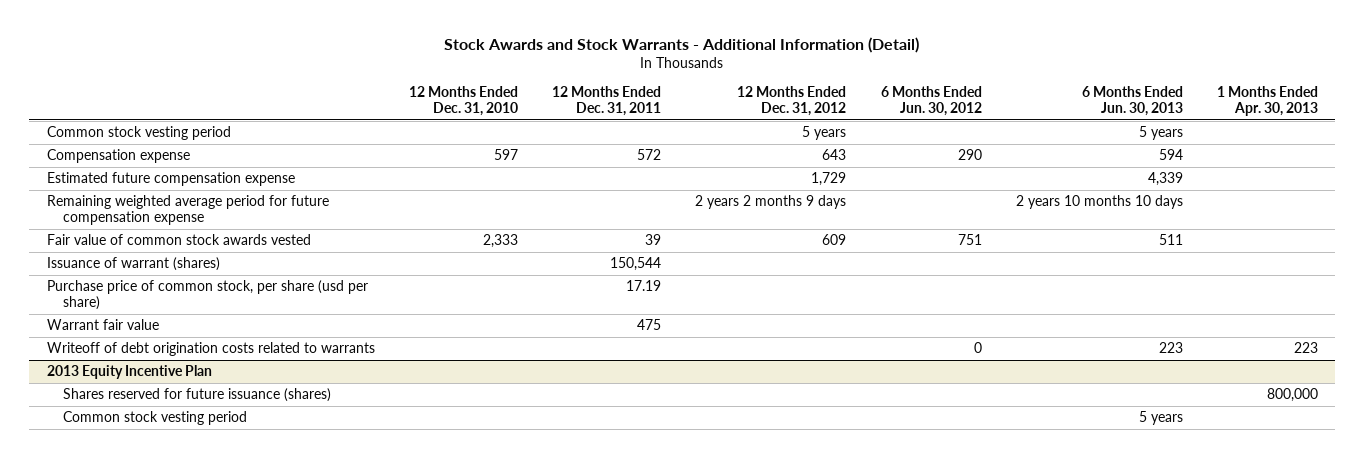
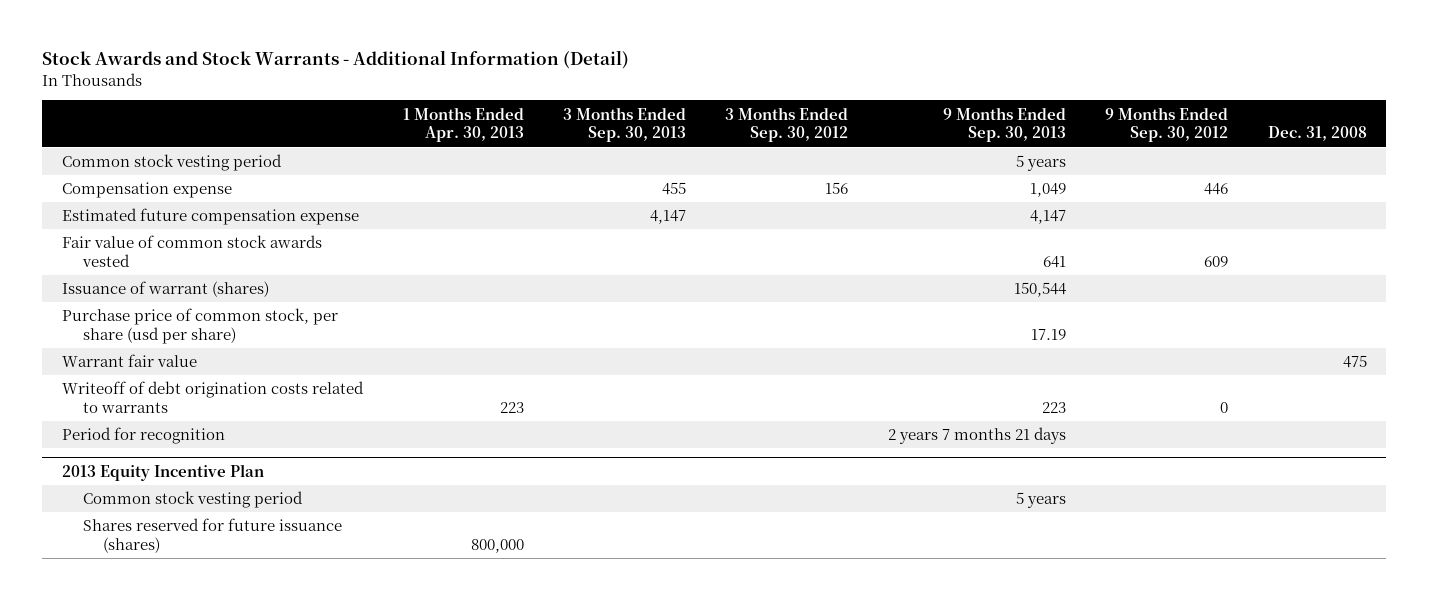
- | 12 Months Ended Dec. 31, 2010 | 12 Months Ended Dec. 31, 2011 | 12 Months Ended Dec. 31, 2012 | 6 Months Ended Jun. 30, 2012 | 6 Months Ended Jun. 30, 2013 | 1 Months Ended Apr. 30, 2013
+ | 1 Months Ended Apr. 30, 2013 | 3 Months Ended Sep. 30, 2013 | 3 Months Ended Sep. 30, 2012 | 9 Months Ended Sep. 30, 2013 | 9 Months Ended Sep. 30, 2012 | Dec. 31, 2008
- Remaining weighted average period for future compensation expense | | | 2 years 2 months 9 days | | 2 years 10 months 10 days |
+ Period for recognition | | | | 2 years 7 months 21 days | |
@ 2013 Equity Incentive Plan
moved down: Shares reserved for future issuance (shares) | 800,000 | | | | |

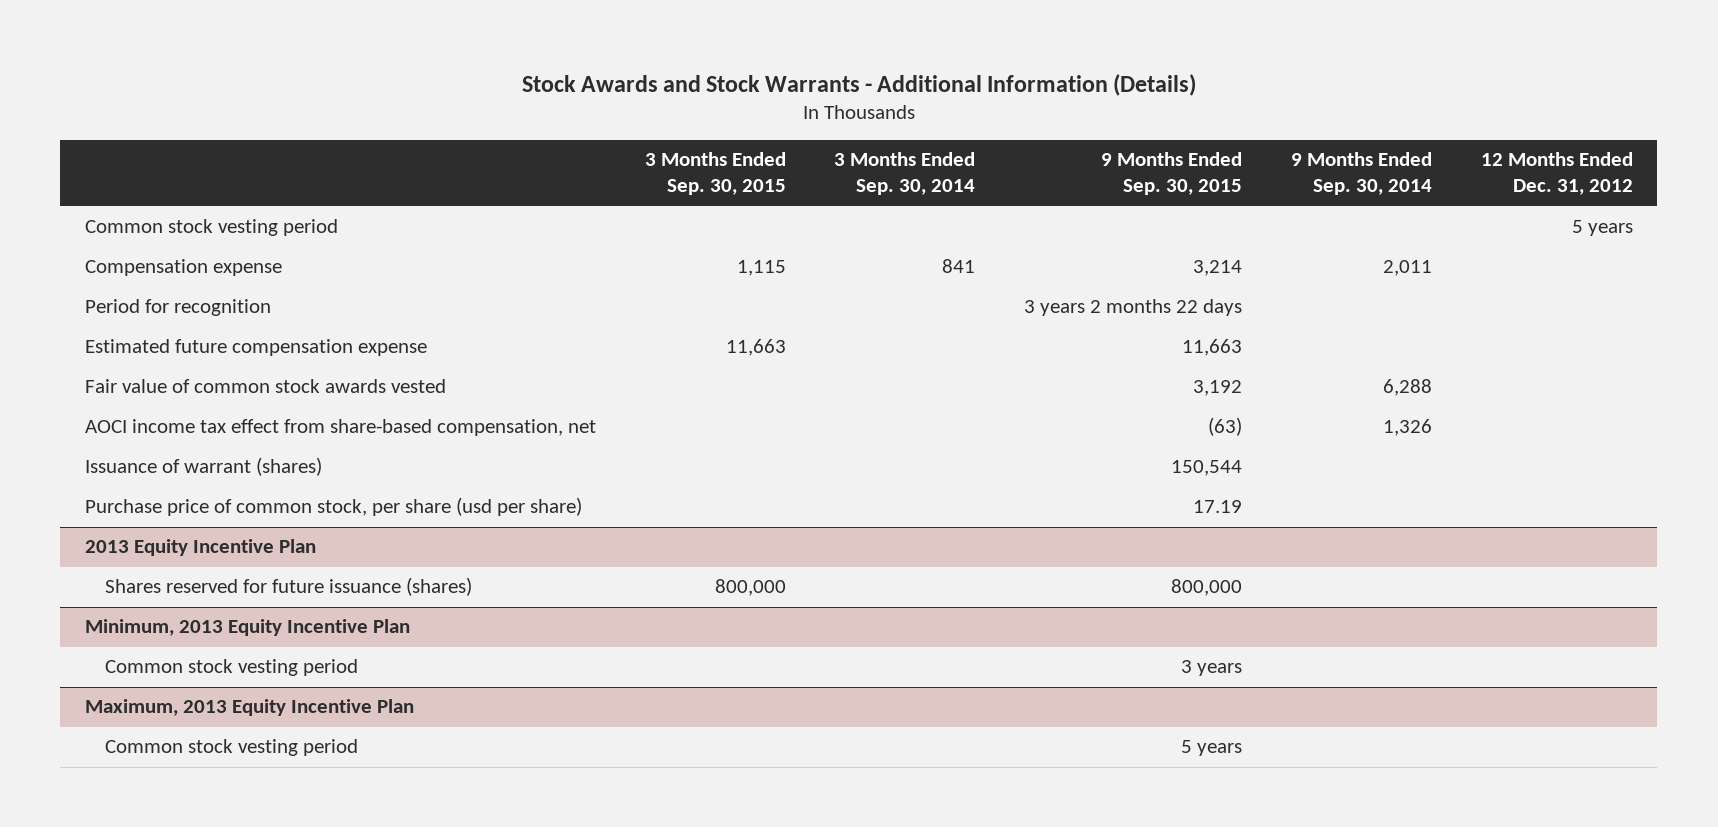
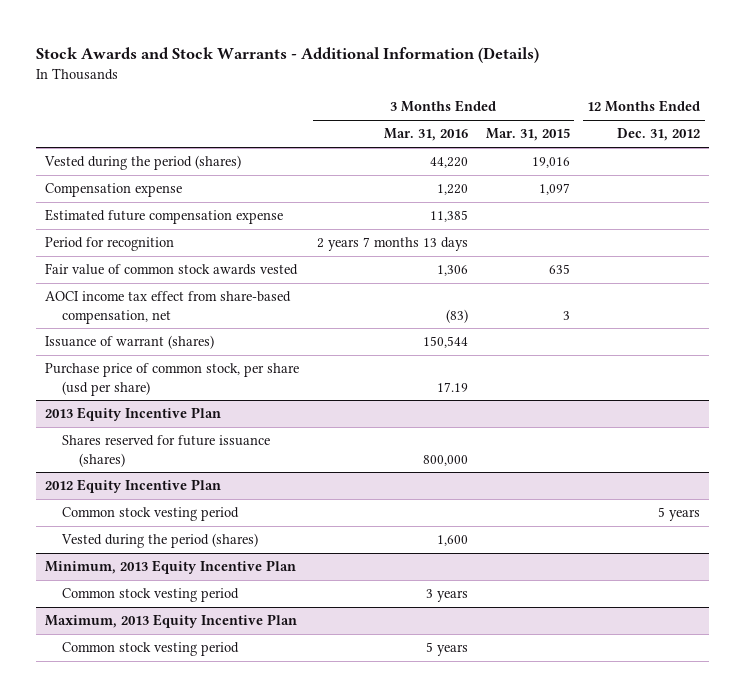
- | 3 Months Ended Sep. 30, 2015 | 3 Months Ended Sep. 30, 2014 | 9 Months Ended Sep. 30, 2015 | 9 Months Ended Sep. 30, 2014 | 12 Months Ended Dec. 31, 2012
+ | 3 Months Ended Mar. 31, 2016 | 3 Months Ended Mar. 31, 2015 | 12 Months Ended Dec. 31, 2012
- Common stock vesting period | | | | | 5 years
+ Vested during the period (shares) | 44,220 | 19,016 |
moved down: Period for recognition | 2 years 7 months 13 days | |
+ 2012 Equity Incentive Plan
+ Common stock vesting period | | | 5 years
+ Vested during the period (shares) | 1,600 | |

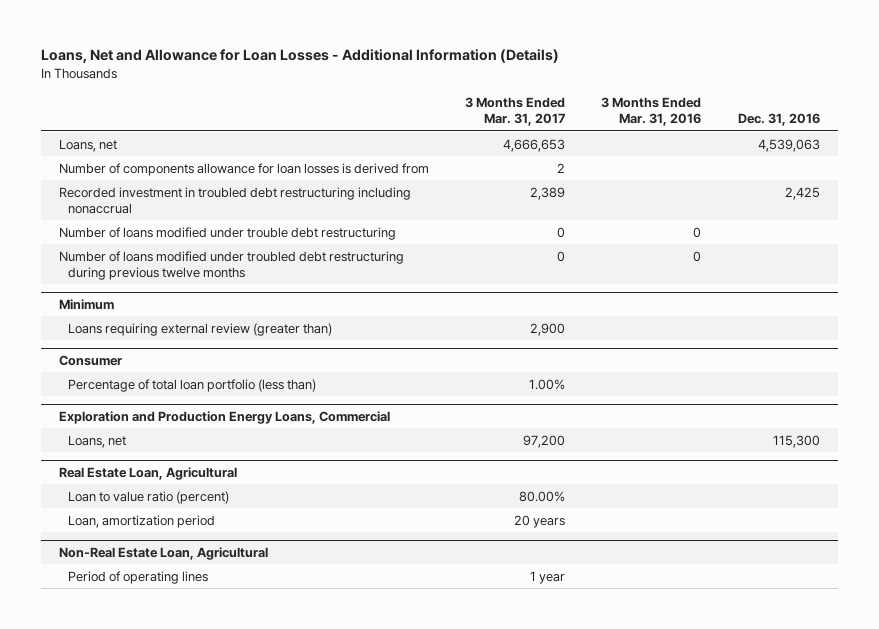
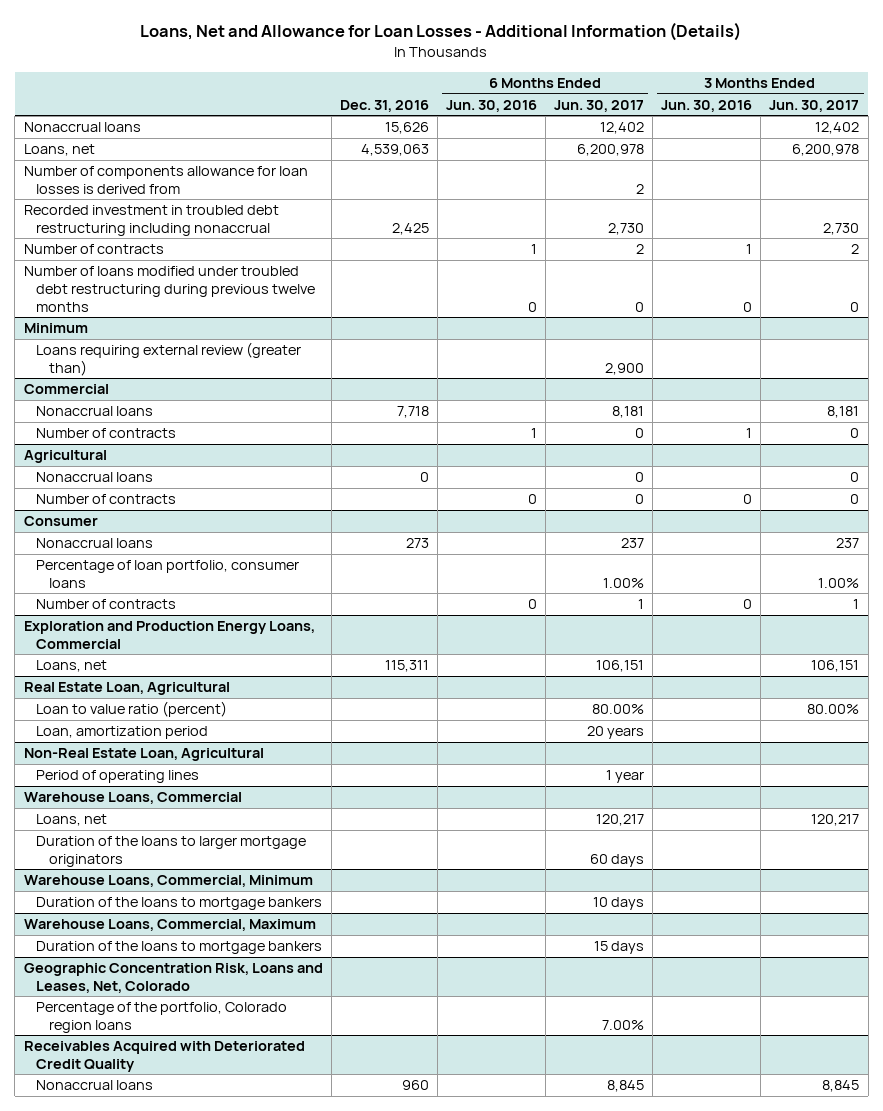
- | 3 Months Ended Mar. 31, 2017 | 3 Months Ended Mar. 31, 2016 | Dec. 31, 2016
+ | Dec. 31, 2016 | 6 Months Ended Jun. 30, 2016 | 6 Months Ended Jun. 30, 2017 | 3 Months Ended Jun. 30, 2016 | 3 Months Ended Jun. 30, 2017
+ Nonaccrual loans | 15,626 | | 12,402 | | 12,402
- Number of loans modified under trouble debt restructuring | 0 | 0 |
+ Number of contracts | | 1 | 2 | 1 | 2
+ Commercial
+ Nonaccrual loans | 7,718 | | 8,181 | | 8,181
+ Number of contracts | | 1 | 0 | 1 | 0
+ Agricultural
+ Nonaccrual loans | 0 | | 0 | | 0
+ Number of contracts | | 0 | 0 | 0 | 0
@ Consumer
- Percentage of total loan portfolio (less than) | 1.00% | |
+ Nonaccrual loans | 273 | | 237 | | 237
+ Percentage of loan portfolio, consumer loans | | | 1.00% | | 1.00%
+ Number of contracts | | 0 | 1 | 0 | 1
@ Exploration and Production Energy Loans, Commercial
- Loans, net | 97,200 | | 115,300
+ Loans, net | 115,311 | | 106,151 | | 106,151
+ Warehouse Loans, Commercial
+ Loans, net | | | 120,217 | | 120,217
+ Duration of the loans to larger mortgage originators | | | 60 days | |
+ Warehouse Loans, Commercial, Minimum
+ Duration of the loans to mortgage bankers | | | 10 days | |
+ Warehouse Loans, Commercial, Maximum
+ Duration of the loans to mortgage bankers | | | 15 days | |
+ Geographic Concentration Risk, Loans and Leases, Net, Colorado
+ Percentage of the portfolio, Colorado region loans | | | 7.00% | |
+ Receivables Acquired with Deteriorated Credit Quality
+ Nonaccrual loans | 960 | | 8,845 | | 8,845

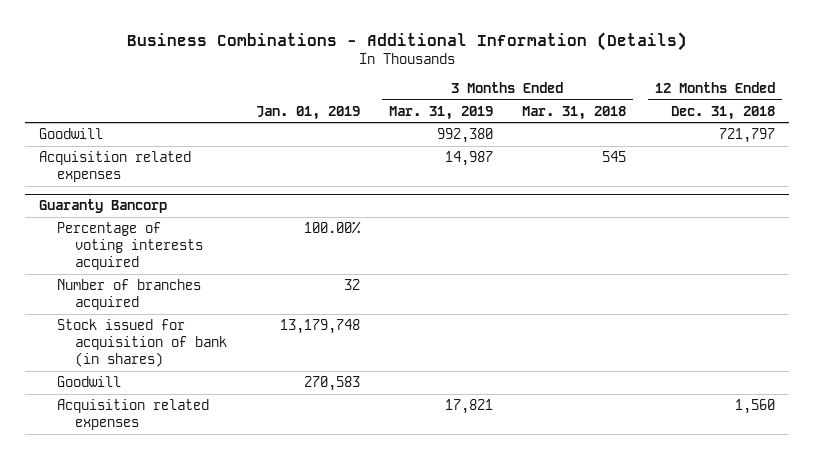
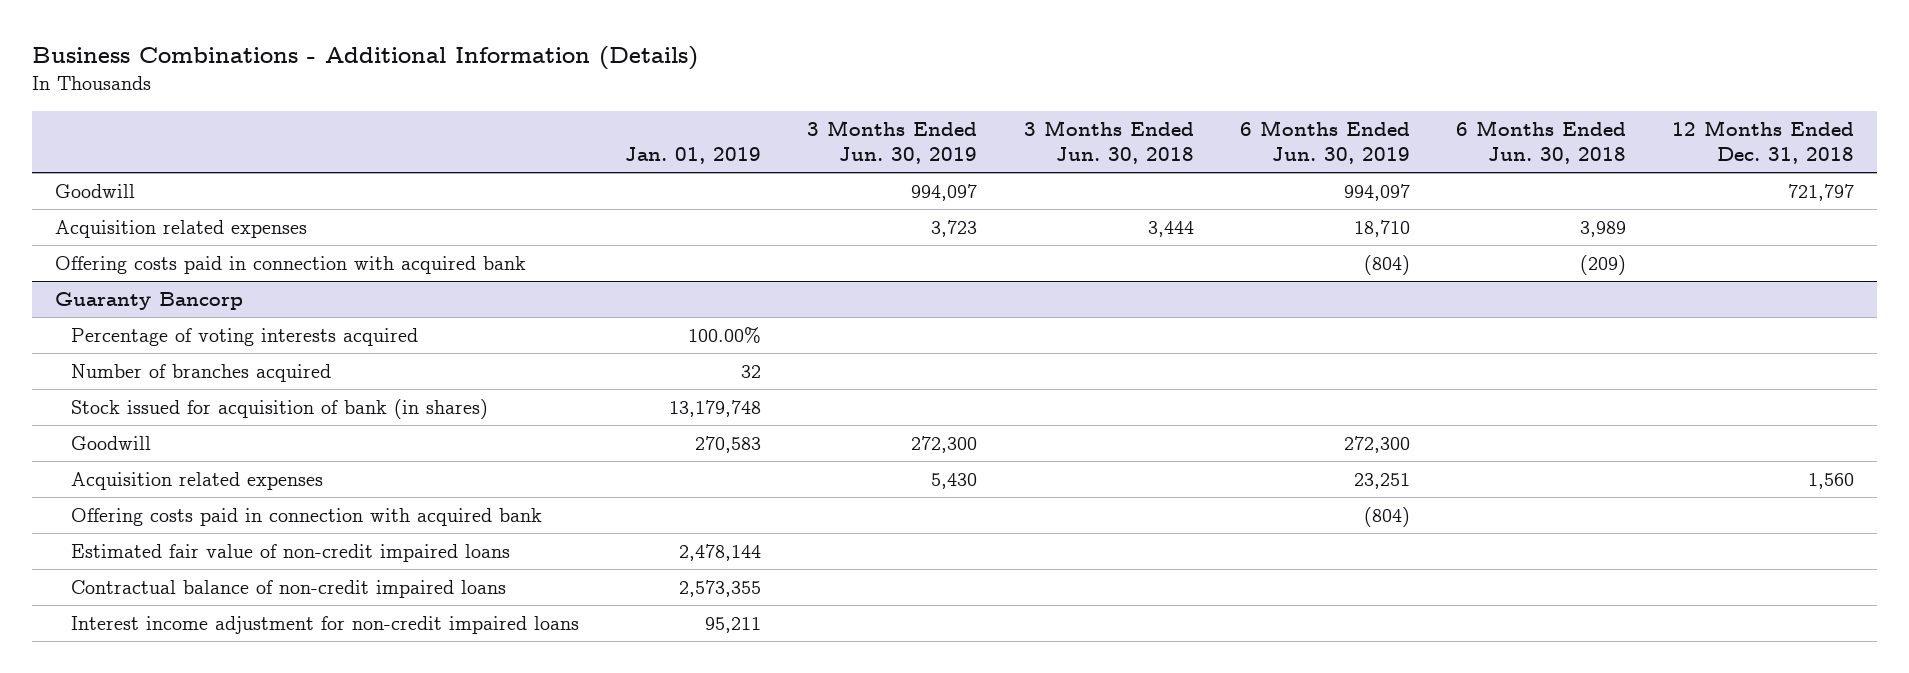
- | Jan. 01, 2019 | 3 Months Ended Mar. 31, 2019 | 3 Months Ended Mar. 31, 2018 | 12 Months Ended Dec. 31, 2018
+ | Jan. 01, 2019 | 3 Months Ended Jun. 30, 2019 | 3 Months Ended Jun. 30, 2018 | 6 Months Ended Jun. 30, 2019 | 6 Months Ended Jun. 30, 2018 | 12 Months Ended Dec. 31, 2018
+ Offering costs paid in connection with acquired bank | | | | (804) | (209) |
@ Guaranty Bancorp
+ Offering costs paid in connection with acquired bank | | | | (804) | |
+ Estimated fair value of non-credit impaired loans | 2,478,144 | | | | |
+ Contractual balance of non-credit impaired loans | 2,573,355 | | | | |
+ Interest income adjustment for non-credit impaired loans | 95,211 | | | | |

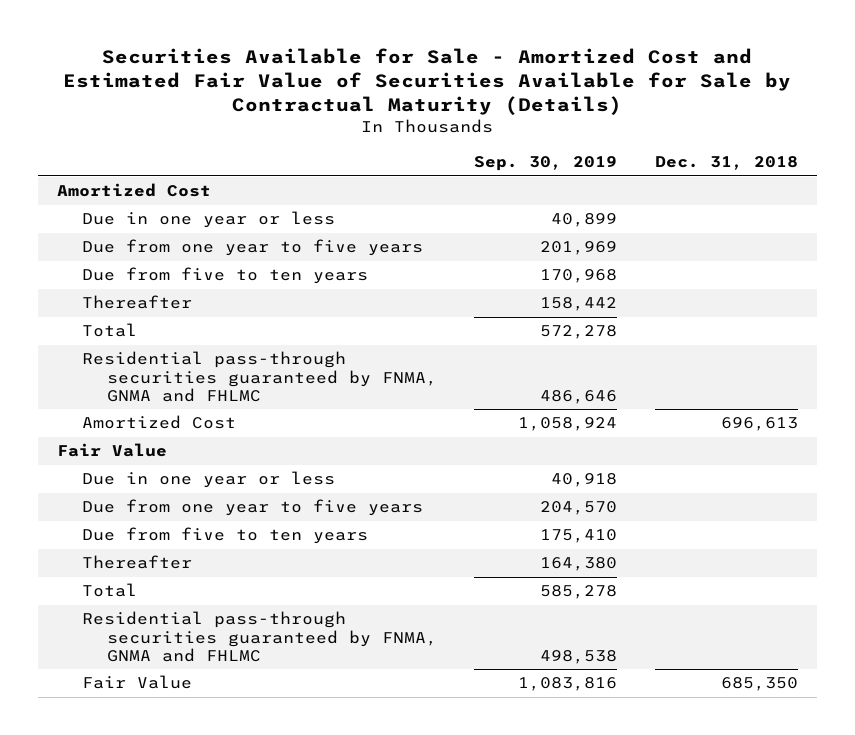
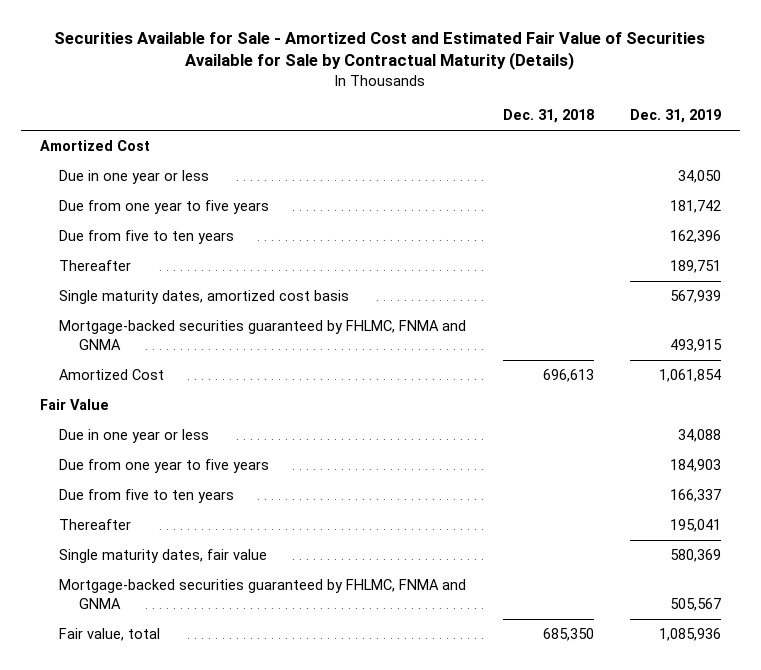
- | Sep. 30, 2019 | Dec. 31, 2018
+ | Dec. 31, 2018 | Dec. 31, 2019
- Total | 572,278 |
- Residential pass-through securities guaranteed by FNMA, GNMA and FHLMC | 486,646 |
+ Single maturity dates, amortized cost basis | | 567,939
+ Mortgage-backed securities guaranteed by FHLMC, FNMA and GNMA | | 493,915
- Total | 585,278 |
- Residential pass-through securities guaranteed by FNMA, GNMA and FHLMC | 498,538 |
- Fair Value | 1,083,816 | 685,350
+ Single maturity dates, fair value | | 580,369
+ Mortgage-backed securities guaranteed by FHLMC, FNMA and GNMA | | 505,567
+ Fair value, total | 685,350 | 1,085,936

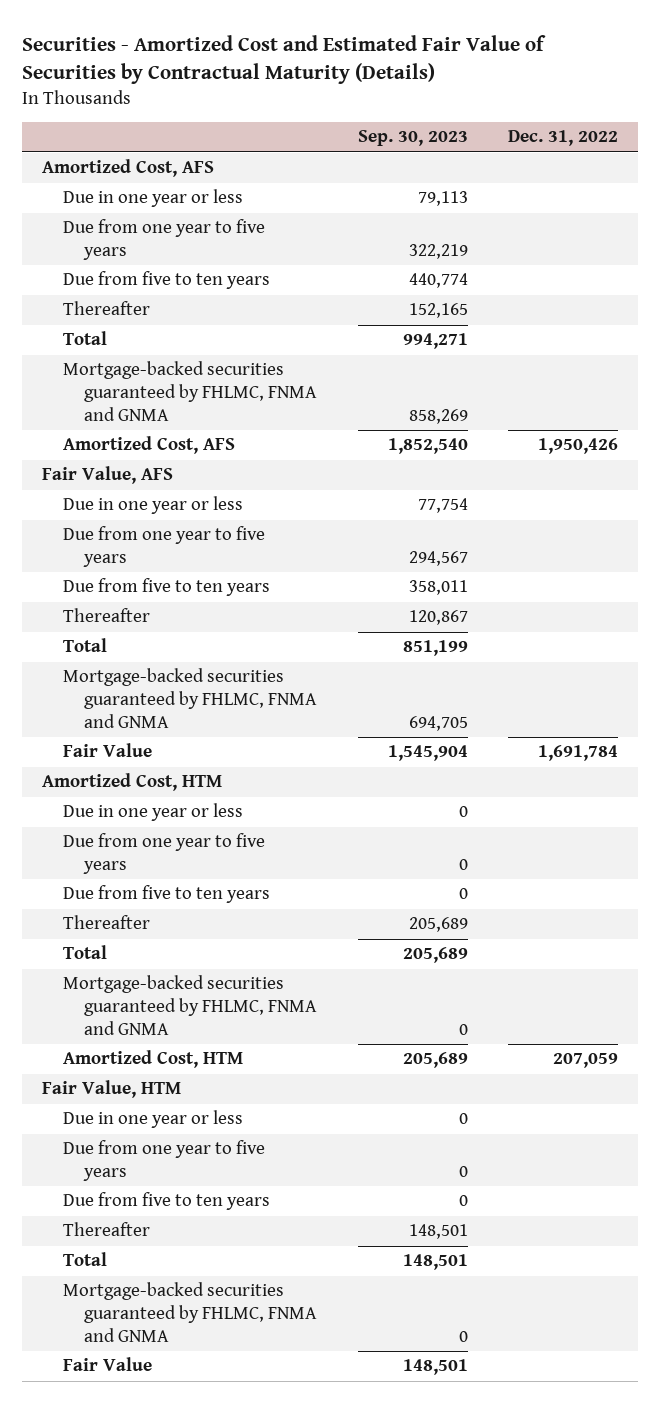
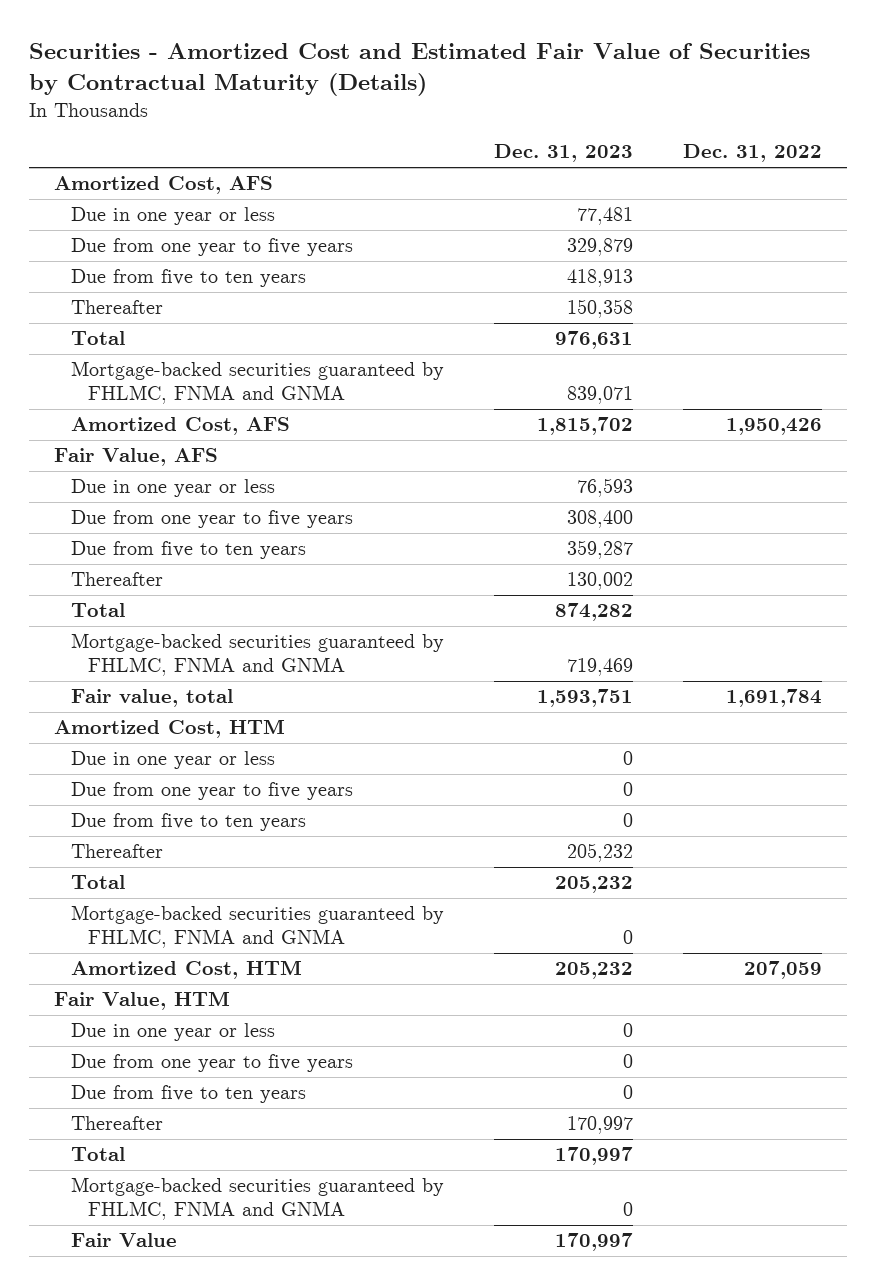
- | Sep. 30, 2023 | Dec. 31, 2022
+ | Dec. 31, 2023 | Dec. 31, 2022
- Fair Value | 1,545,904 | 1,691,784
+ Fair value, total | 1,593,751 | 1,691,784

